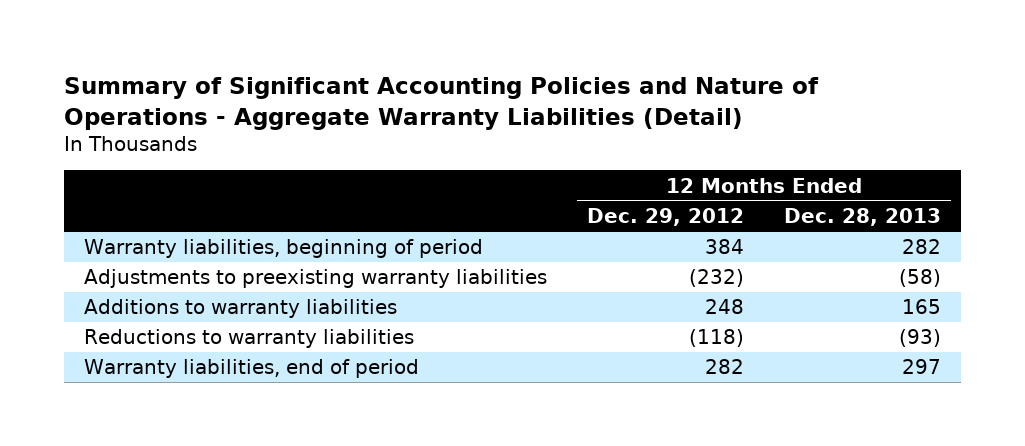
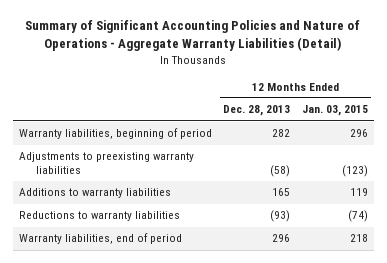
- | 12 Months Ended Dec. 29, 2012 | 12 Months Ended Dec. 28, 2013
+ | 12 Months Ended Dec. 28, 2013 | 12 Months Ended Jan. 03, 2015
- Warranty liabilities, end of period | 282 | 297
+ Warranty liabilities, end of period | 296 | 218

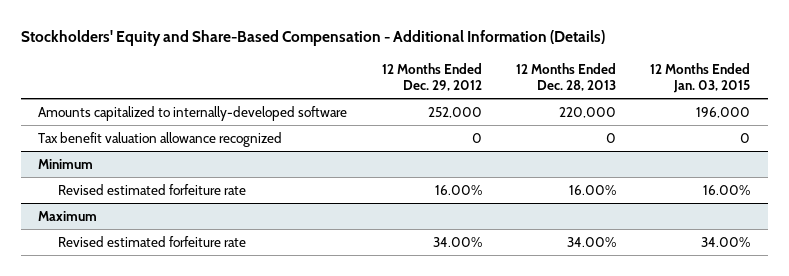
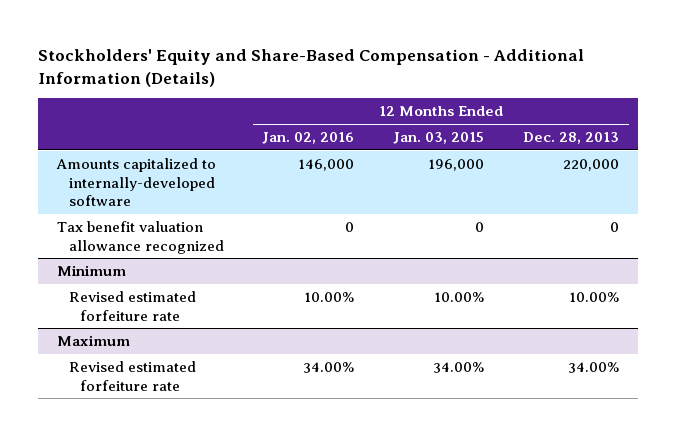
- | 12 Months Ended Dec. 29, 2012 | 12 Months Ended Dec. 28, 2013 | 12 Months Ended Jan. 03, 2015
+ | 12 Months Ended Jan. 02, 2016 | 12 Months Ended Jan. 03, 2015 | 12 Months Ended Dec. 28, 2013
@ Minimum
- Revised estimated forfeiture rate | 16.00% | 16.00% | 16.00%
+ Revised estimated forfeiture rate | 10.00% | 10.00% | 10.00%

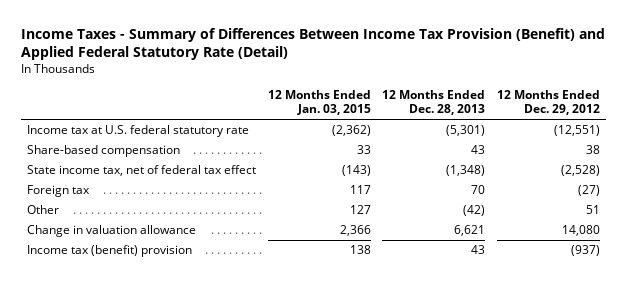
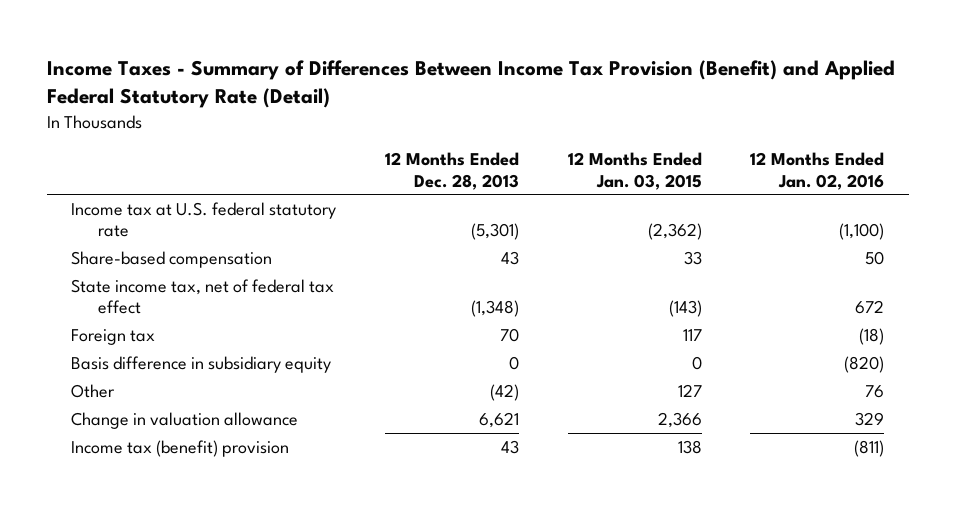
- | 12 Months Ended Jan. 03, 2015 | 12 Months Ended Dec. 28, 2013 | 12 Months Ended Dec. 29, 2012
+ | 12 Months Ended Dec. 28, 2013 | 12 Months Ended Jan. 03, 2015 | 12 Months Ended Jan. 02, 2016
+ Basis difference in subsidiary equity | 0 | 0 | (820)

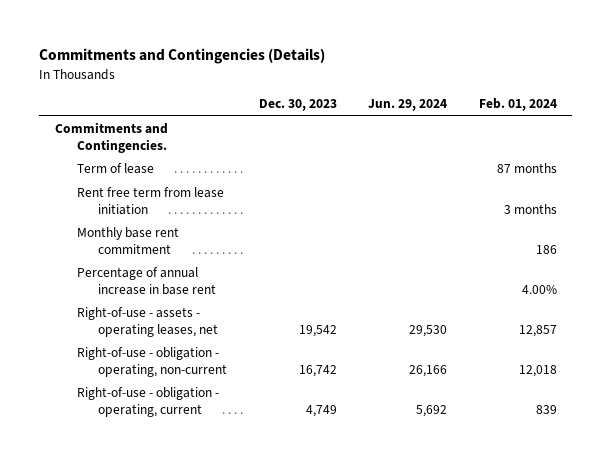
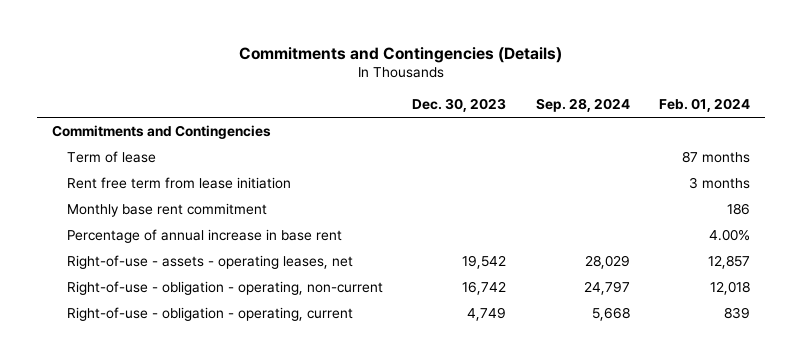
- | Dec. 30, 2023 | Jun. 29, 2024 | Feb. 01, 2024
+ | Dec. 30, 2023 | Sep. 28, 2024 | Feb. 01, 2024
- Commitments and Contingencies.
+ Commitments and Contingencies

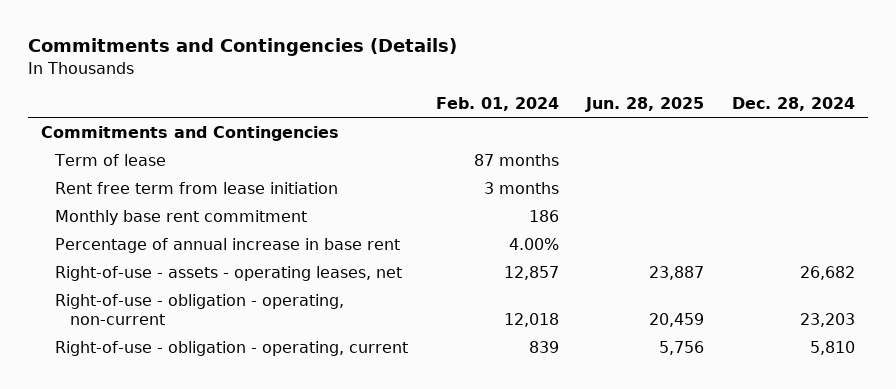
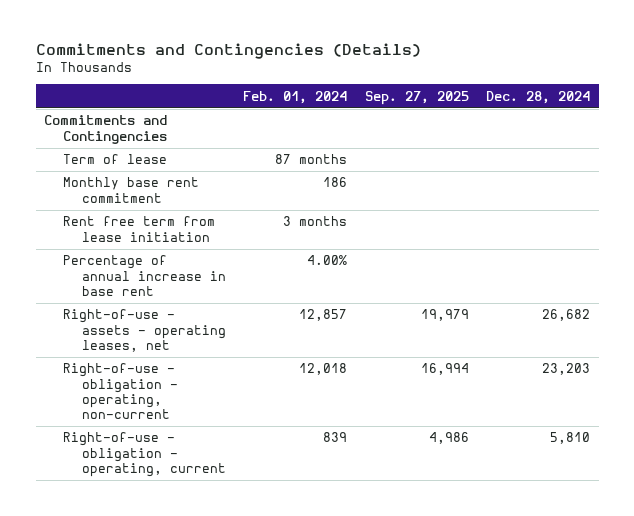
- | Feb. 01, 2024 | Jun. 28, 2025 | Dec. 28, 2024
+ | Feb. 01, 2024 | Sep. 27, 2025 | Dec. 28, 2024
moved down: Rent free term from lease initiation | 3 months | |

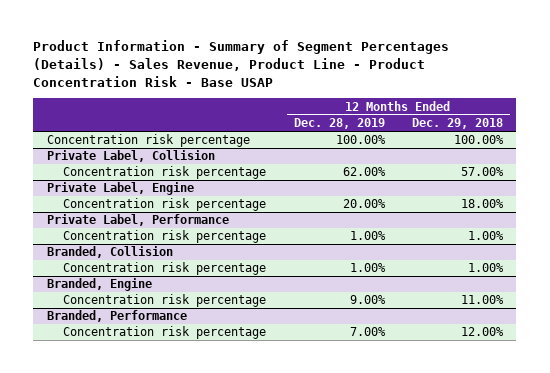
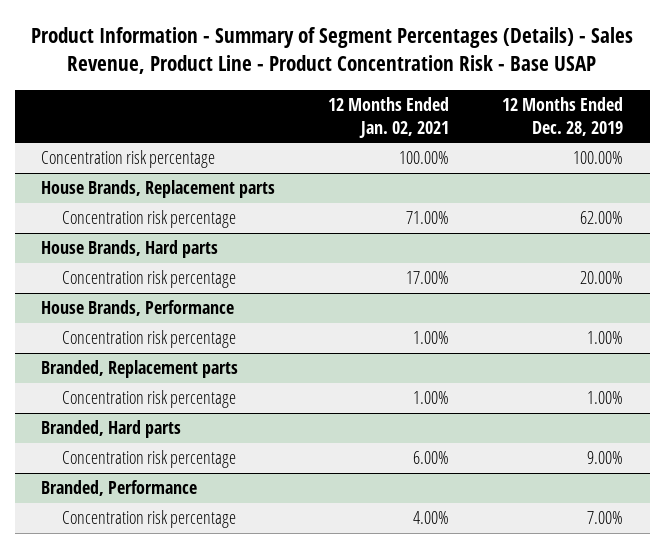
- | 12 Months Ended Dec. 28, 2019 | 12 Months Ended Dec. 29, 2018
+ | 12 Months Ended Jan. 02, 2021 | 12 Months Ended Dec. 28, 2019
- Private Label, Collision
+ House Brands, Replacement parts
- Private Label, Engine
+ House Brands, Hard parts
- Private Label, Performance
+ House Brands, Performance
- Branded, Collision
+ Branded, Replacement parts
- Branded, Engine
+ Branded, Hard parts

